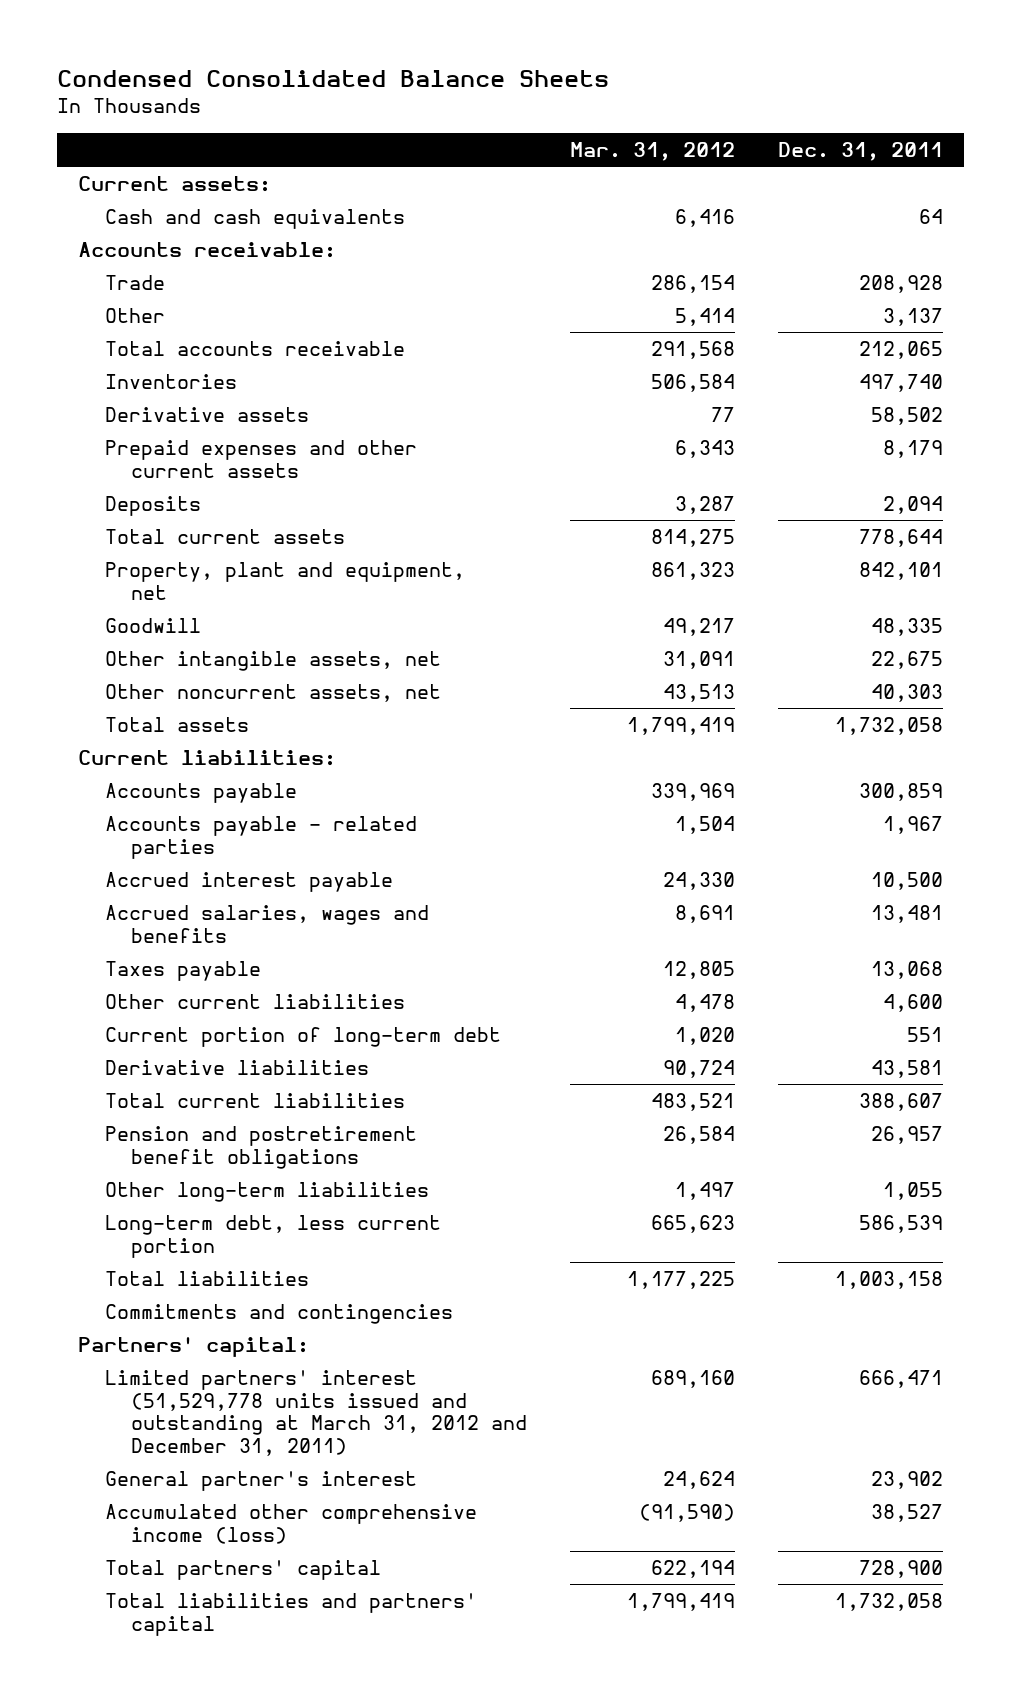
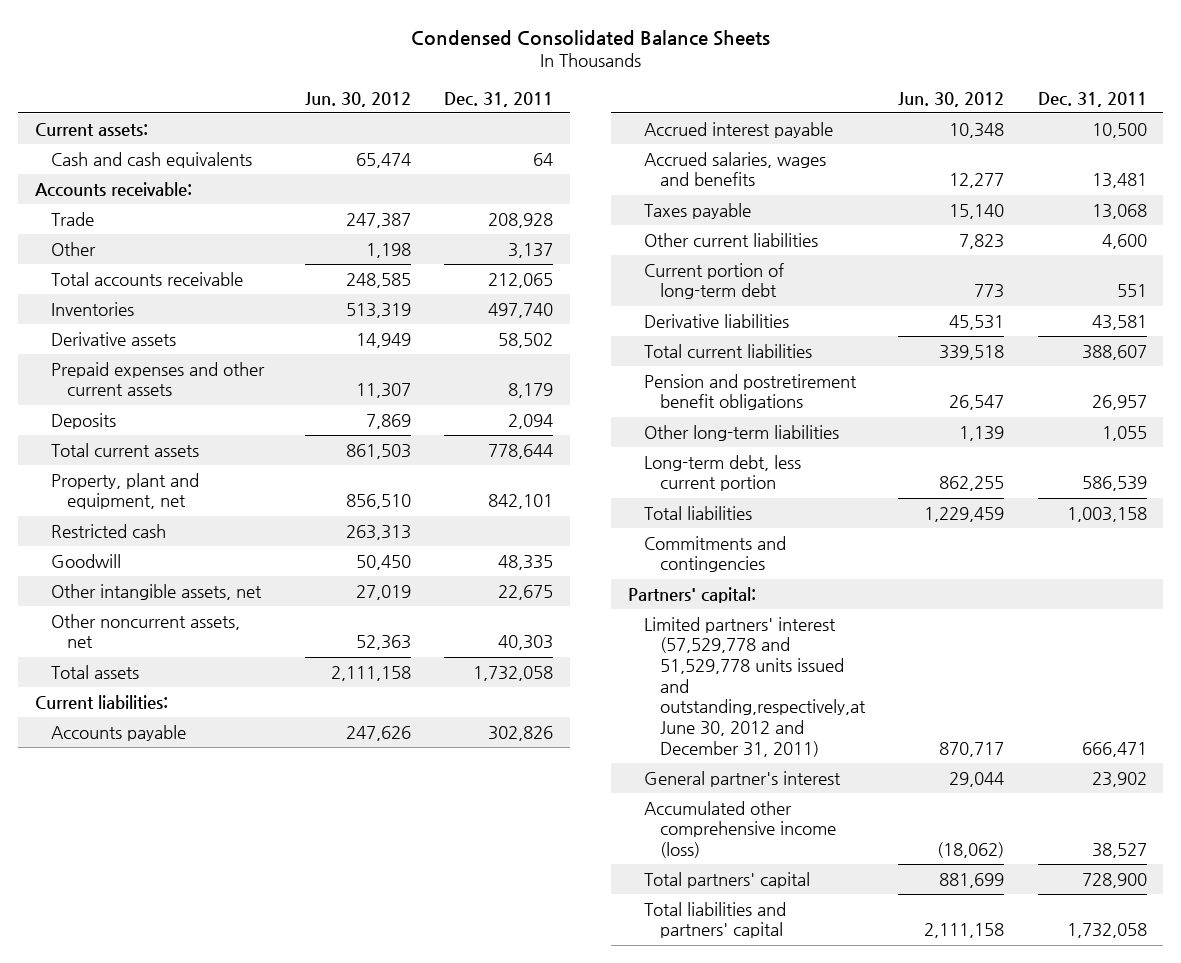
- | Mar. 31, 2012 | Dec. 31, 2011
+ | Jun. 30, 2012 | Dec. 31, 2011
+ Restricted cash | 263,313 |
- Accounts payable | 339,969 | 300,859
- Accounts payable - related parties | 1,504 | 1,967
+ Accounts payable | 247,626 | 302,826
- Limited partners' interest (51,529,778 units issued and outstanding at March 31, 2012 and December 31, 2011) | 689,160 | 666,471
+ Limited partners' interest (57,529,778 and 51,529,778 units issued and outstanding,respectively,at June 30, 2012 and December 31, 2011) | 870,717 | 666,471

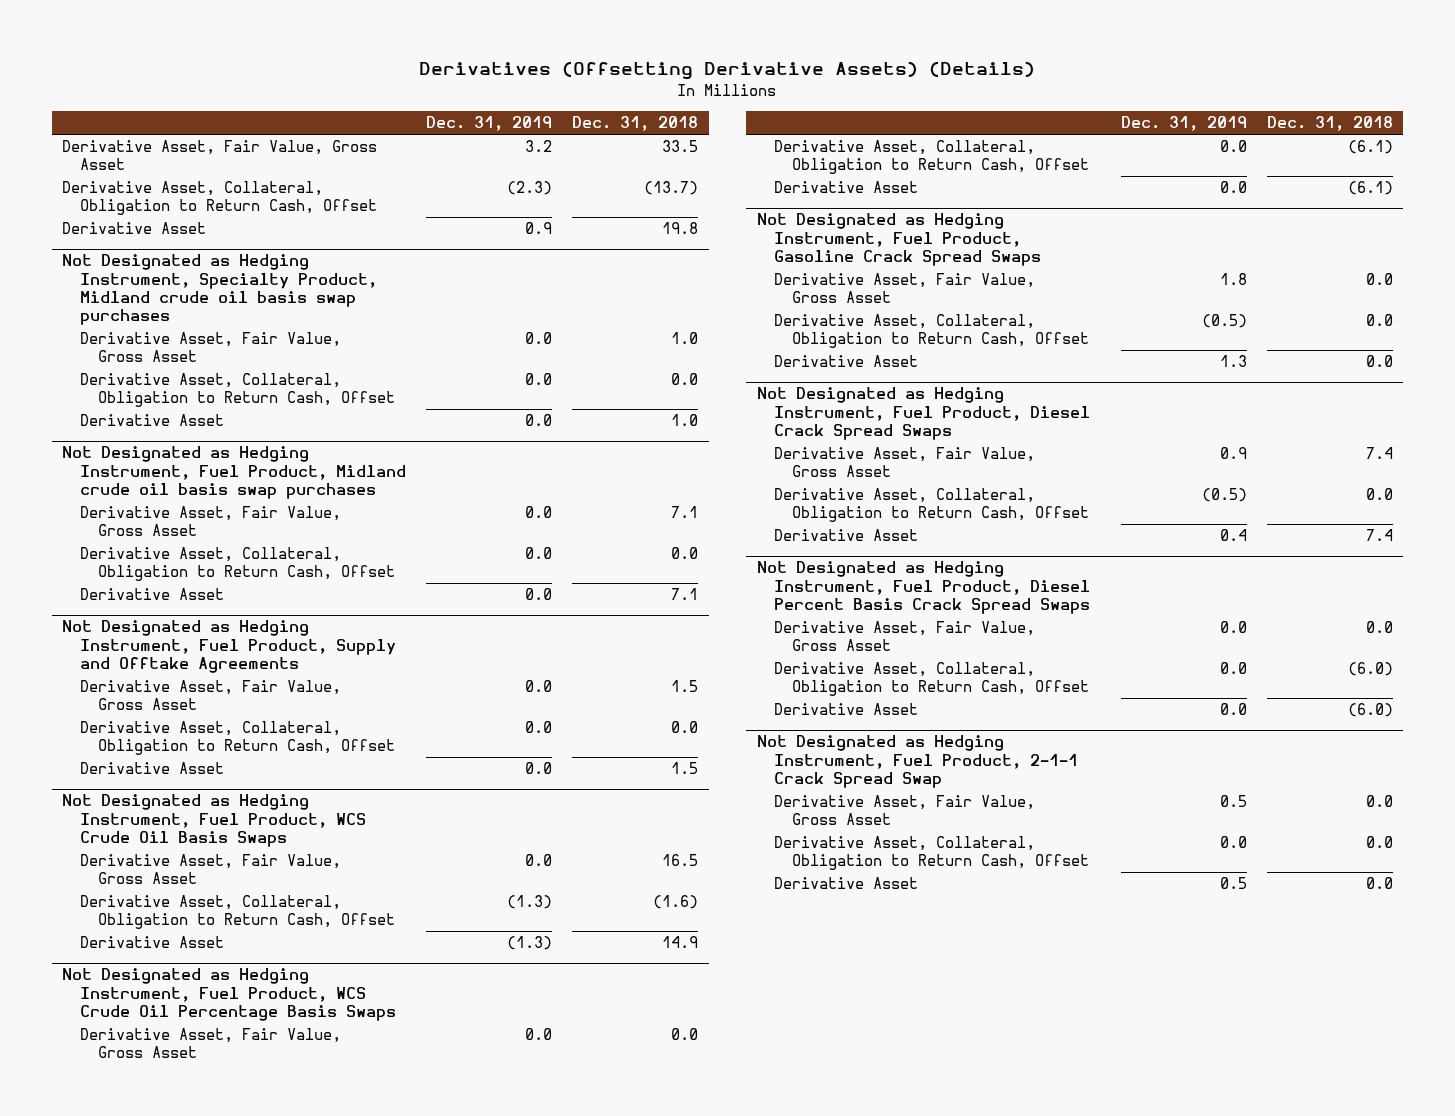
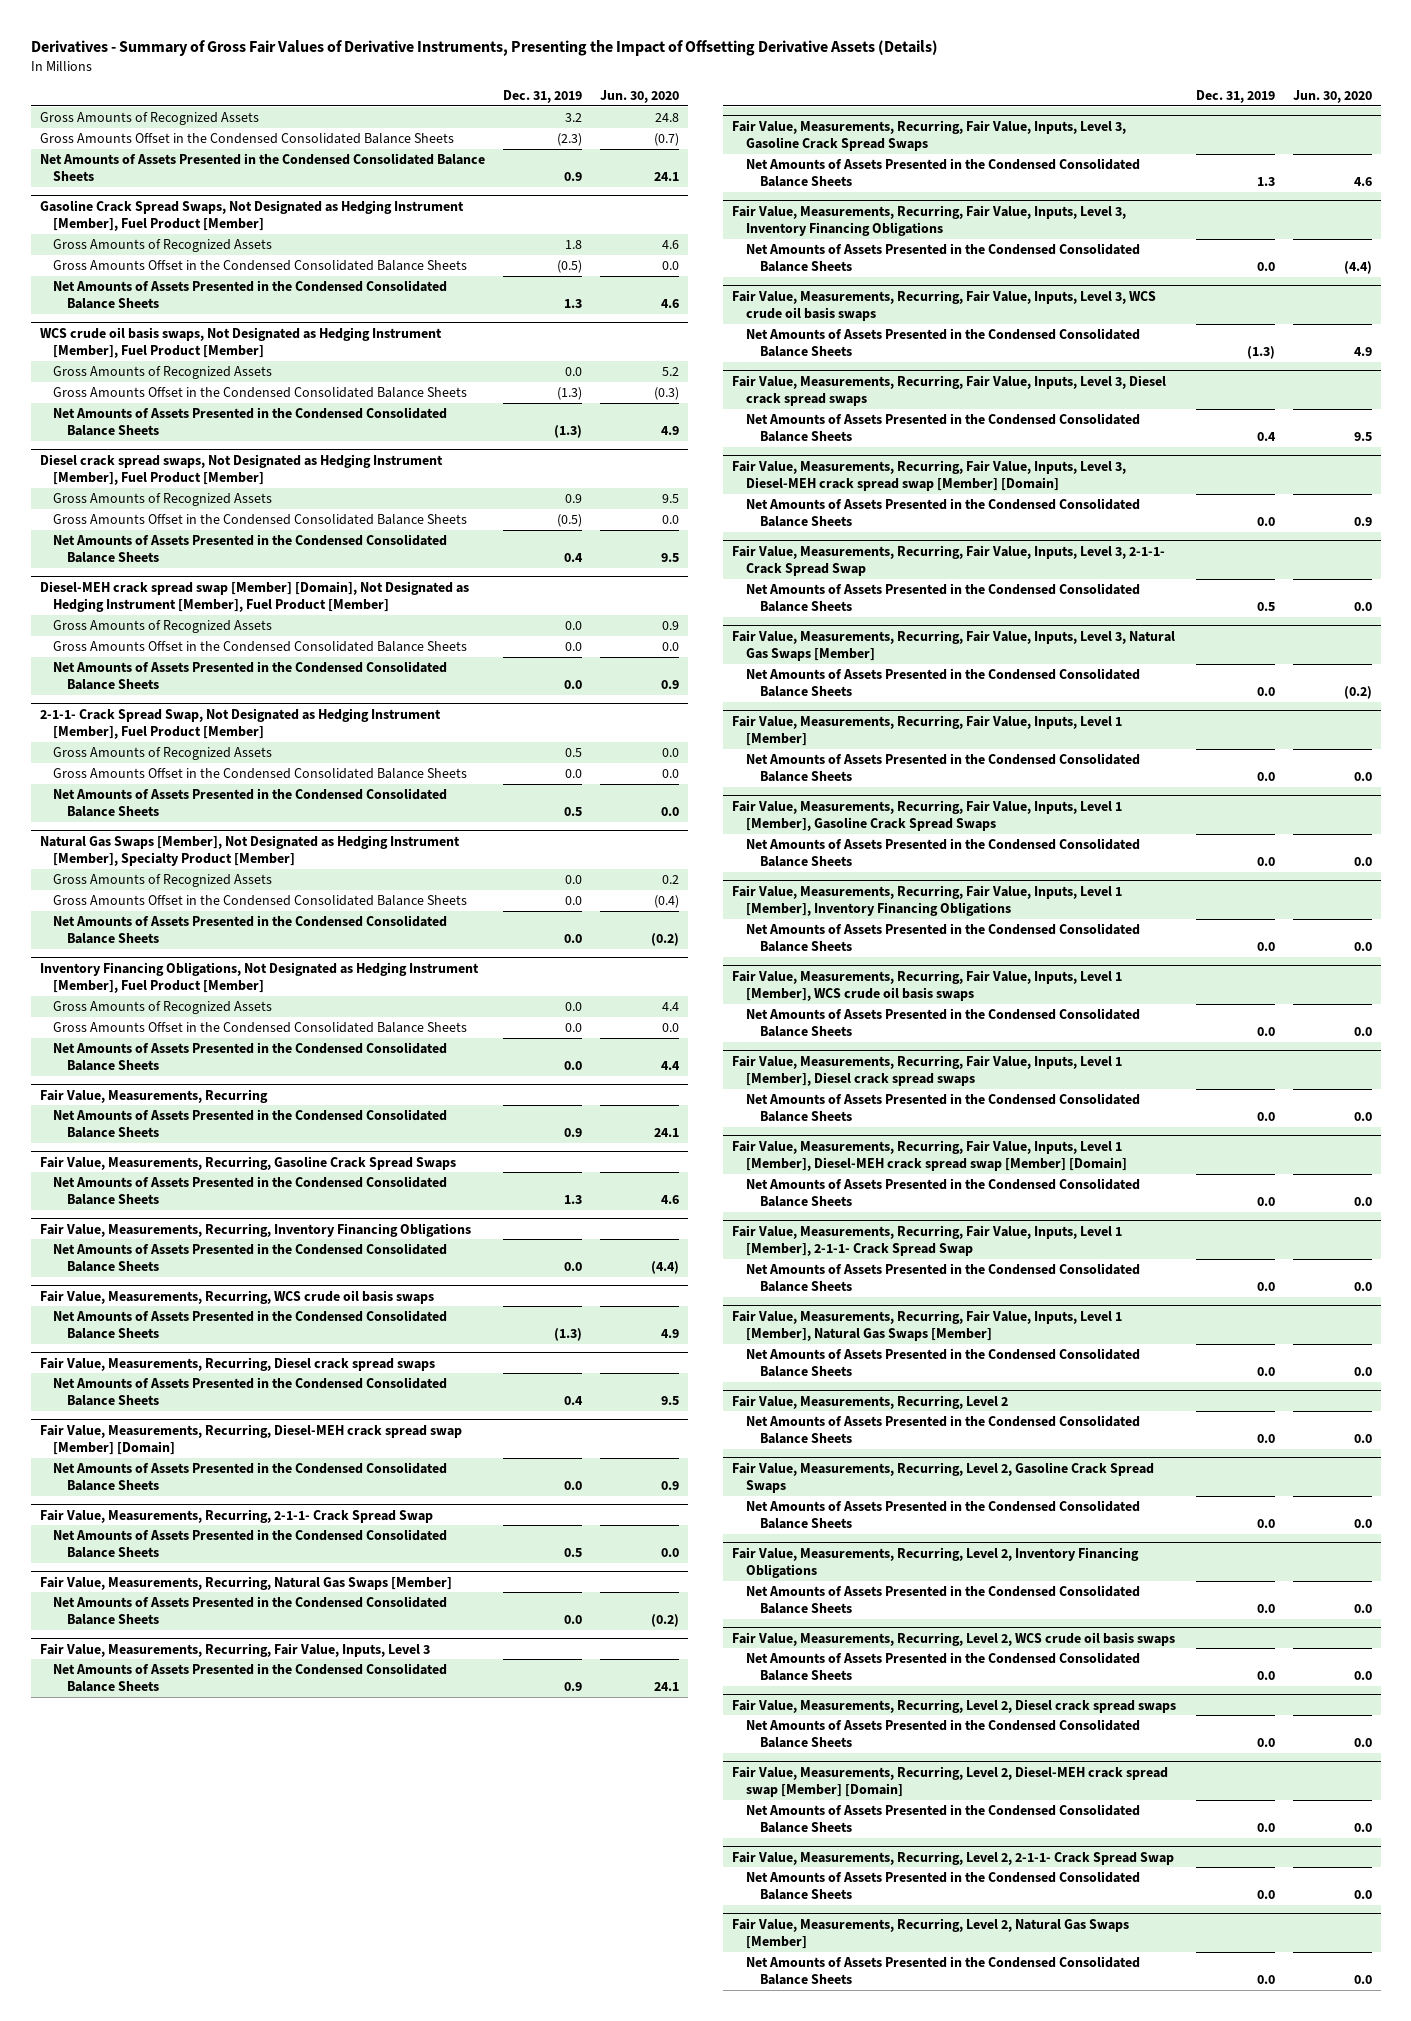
- Derivatives (Offsetting Derivative Assets) (Details)
+ Derivatives - Summary of Gross Fair Values of Derivative Instruments, Presenting the Impact of Offsetting Derivative Assets (Details)
- | Dec. 31, 2019 | Dec. 31, 2018
+ | Dec. 31, 2019 | Jun. 30, 2020
- Derivative Asset, Fair Value, Gross Asset | 3.2 | 33.5
- Derivative Asset, Collateral, Obligation to Return Cash, Offset | (2.3) | (13.7)
- Derivative Asset | 0.9 | 19.8
- Not Designated as Hedging Instrument, Specialty Product, Midland crude oil basis swap purchases
- Derivative Asset, Fair Value, Gross Asset | 0.0 | 1.0
- Derivative Asset, Collateral, Obligation to Return Cash, Offset | 0.0 | 0.0
- Derivative Asset | 0.0 | 1.0
- Not Designated as Hedging Instrument, Fuel Product, Midland crude oil basis swap purchases
- Derivative Asset, Fair Value, Gross Asset | 0.0 | 7.1
- Derivative Asset, Collateral, Obligation to Return Cash, Offset | 0.0 | 0.0
- Derivative Asset | 0.0 | 7.1
- Not Designated as Hedging Instrument, Fuel Product, Supply and Offtake Agreements
- Derivative Asset, Fair Value, Gross Asset | 0.0 | 1.5
- Derivative Asset, Collateral, Obligation to Return Cash, Offset | 0.0 | 0.0
- Derivative Asset | 0.0 | 1.5
- Not Designated as Hedging Instrument, Fuel Product, WCS Crude Oil Basis Swaps
- Derivative Asset, Fair Value, Gross Asset | 0.0 | 16.5
- Derivative Asset, Collateral, Obligation to Return Cash, Offset | (1.3) | (1.6)
- Derivative Asset | (1.3) | 14.9
- Not Designated as Hedging Instrument, Fuel Product, WCS Crude Oil Percentage Basis Swaps
- Derivative Asset, Fair Value, Gross Asset | 0.0 | 0.0
- Derivative Asset, Collateral, Obligation to Return Cash, Offset | 0.0 | (6.1)
- Derivative Asset | 0.0 | (6.1)
- Not Designated as Hedging Instrument, Fuel Product, Gasoline Crack Spread Swaps
- Derivative Asset, Fair Value, Gross Asset | 1.8 | 0.0
- Derivative Asset, Collateral, Obligation to Return Cash, Offset | (0.5) | 0.0
- Derivative Asset | 1.3 | 0.0
- Not Designated as Hedging Instrument, Fuel Product, Diesel Crack Spread Swaps
- Derivative Asset, Fair Value, Gross Asset | 0.9 | 7.4
- Derivative Asset, Collateral, Obligation to Return Cash, Offset | (0.5) | 0.0
- Derivative Asset | 0.4 | 7.4
- Not Designated as Hedging Instrument, Fuel Product, Diesel Percent Basis Crack Spread Swaps
- Derivative Asset, Fair Value, Gross Asset | 0.0 | 0.0
- Derivative Asset, Collateral, Obligation to Return Cash, Offset | 0.0 | (6.0)
- Derivative Asset | 0.0 | (6.0)
- Not Designated as Hedging Instrument, Fuel Product, 2-1-1 Crack Spread Swap
- Derivative Asset, Fair Value, Gross Asset | 0.5 | 0.0
- Derivative Asset, Collateral, Obligation to Return Cash, Offset | 0.0 | 0.0
- Derivative Asset | 0.5 | 0.0
+ Gross Amounts of Recognized Assets | 3.2 | 24.8
+ Gross Amounts Offset in the Condensed Consolidated Balance Sheets | (2.3) | (0.7)
+ Net Amounts of Assets Presented in the Condensed Consolidated Balance Sheets | 0.9 | 24.1
+ Gasoline Crack Spread Swaps, Not Designated as Hedging Instrument [Member], Fuel Product [Member]
+ Gross Amounts of Recognized Assets | 1.8 | 4.6
+ Gross Amounts Offset in the Condensed Consolidated Balance Sheets | (0.5) | 0.0
+ Net Amounts of Assets Presented in the Condensed Consolidated Balance Sheets | 1.3 | 4.6
+ WCS crude oil basis swaps, Not Designated as Hedging Instrument [Member], Fuel Product [Member]
+ Gross Amounts of Recognized Assets | 0.0 | 5.2
+ Gross Amounts Offset in the Condensed Consolidated Balance Sheets | (1.3) | (0.3)
+ Net Amounts of Assets Presented in the Condensed Consolidated Balance Sheets | (1.3) | 4.9
+ Diesel crack spread swaps, Not Designated as Hedging Instrument [Member], Fuel Product [Member]
+ Gross Amounts of Recognized Assets | 0.9 | 9.5
+ Gross Amounts Offset in the Condensed Consolidated Balance Sheets | (0.5) | 0.0
+ Net Amounts of Assets Presented in the Condensed Consolidated Balance Sheets | 0.4 | 9.5
+ Diesel-MEH crack spread swap [Member] [Domain], Not Designated as Hedging Instrument [Member], Fuel Product [Member]
+ Gross Amounts of Recognized Assets | 0.0 | 0.9
+ Gross Amounts Offset in the Condensed Consolidated Balance Sheets | 0.0 | 0.0
+ Net Amounts of Assets Presented in the Condensed Consolidated Balance Sheets | 0.0 | 0.9
+ 2-1-1- Crack Spread Swap, Not Designated as Hedging Instrument [Member], Fuel Product [Member]
+ Gross Amounts of Recognized Assets | 0.5 | 0.0
+ Gross Amounts Offset in the Condensed Consolidated Balance Sheets | 0.0 | 0.0
+ Net Amounts of Assets Presented in the Condensed Consolidated Balance Sheets | 0.5 | 0.0
+ Natural Gas Swaps [Member], Not Designated as Hedging Instrument [Member], Specialty Product [Member]
+ Gross Amounts of Recognized Assets | 0.0 | 0.2
+ Gross Amounts Offset in the Condensed Consolidated Balance Sheets | 0.0 | (0.4)
+ Net Amounts of Assets Presented in the Condensed Consolidated Balance Sheets | 0.0 | (0.2)
+ Inventory Financing Obligations, Not Designated as Hedging Instrument [Member], Fuel Product [Member]
+ Gross Amounts of Recognized Assets | 0.0 | 4.4
+ Gross Amounts Offset in the Condensed Consolidated Balance Sheets | 0.0 | 0.0
+ Net Amounts of Assets Presented in the Condensed Consolidated Balance Sheets | 0.0 | 4.4
+ Fair Value, Measurements, Recurring
+ Net Amounts of Assets Presented in the Condensed Consolidated Balance Sheets | 0.9 | 24.1
+ Fair Value, Measurements, Recurring, Gasoline Crack Spread Swaps
+ Net Amounts of Assets Presented in the Condensed Consolidated Balance Sheets | 1.3 | 4.6
+ Fair Value, Measurements, Recurring, Inventory Financing Obligations
+ Net Amounts of Assets Presented in the Condensed Consolidated Balance Sheets | 0.0 | (4.4)
+ Fair Value, Measurements, Recurring, WCS crude oil basis swaps
+ Net Amounts of Assets Presented in the Condensed Consolidated Balance Sheets | (1.3) | 4.9
+ Fair Value, Measurements, Recurring, Diesel crack spread swaps
+ Net Amounts of Assets Presented in the Condensed Consolidated Balance Sheets | 0.4 | 9.5
+ Fair Value, Measurements, Recurring, Diesel-MEH crack spread swap [Member] [Domain]
+ Net Amounts of Assets Presented in the Condensed Consolidated Balance Sheets | 0.0 | 0.9
+ Fair Value, Measurements, Recurring, 2-1-1- Crack Spread Swap
+ Net Amounts of Assets Presented in the Condensed Consolidated Balance Sheets | 0.5 | 0.0
+ Fair Value, Measurements, Recurring, Natural Gas Swaps [Member]
+ Net Amounts of Assets Presented in the Condensed Consolidated Balance Sheets | 0.0 | (0.2)
+ Fair Value, Measurements, Recurring, Fair Value, Inputs, Level 3
+ Net Amounts of Assets Presented in the Condensed Consolidated Balance Sheets | 0.9 | 24.1
+ Fair Value, Measurements, Recurring, Fair Value, Inputs, Level 3, Gasoline Crack Spread Swaps
+ Net Amounts of Assets Presented in the Condensed Consolidated Balance Sheets | 1.3 | 4.6
+ Fair Value, Measurements, Recurring, Fair Value, Inputs, Level 3, Inventory Financing Obligations
+ Net Amounts of Assets Presented in the Condensed Consolidated Balance Sheets | 0.0 | (4.4)
+ Fair Value, Measurements, Recurring, Fair Value, Inputs, Level 3, WCS crude oil basis swaps
+ Net Amounts of Assets Presented in the Condensed Consolidated Balance Sheets | (1.3) | 4.9
+ Fair Value, Measurements, Recurring, Fair Value, Inputs, Level 3, Diesel crack spread swaps
+ Net Amounts of Assets Presented in the Condensed Consolidated Balance Sheets | 0.4 | 9.5
+ Fair Value, Measurements, Recurring, Fair Value, Inputs, Level 3, Diesel-MEH crack spread swap [Member] [Domain]
+ Net Amounts of Assets Presented in the Condensed Consolidated Balance Sheets | 0.0 | 0.9
+ Fair Value, Measurements, Recurring, Fair Value, Inputs, Level 3, 2-1-1- Crack Spread Swap
+ Net Amounts of Assets Presented in the Condensed Consolidated Balance Sheets | 0.5 | 0.0
+ Fair Value, Measurements, Recurring, Fair Value, Inputs, Level 3, Natural Gas Swaps [Member]
+ Net Amounts of Assets Presented in the Condensed Consolidated Balance Sheets | 0.0 | (0.2)
+ Fair Value, Measurements, Recurring, Fair Value, Inputs, Level 1 [Member]
+ Net Amounts of Assets Presented in the Condensed Consolidated Balance Sheets | 0.0 | 0.0
+ Fair Value, Measurements, Recurring, Fair Value, Inputs, Level 1 [Member], Gasoline Crack Spread Swaps
+ Net Amounts of Assets Presented in the Condensed Consolidated Balance Sheets | 0.0 | 0.0
+ Fair Value, Measurements, Recurring, Fair Value, Inputs, Level 1 [Member], Inventory Financing Obligations
+ Net Amounts of Assets Presented in the Condensed Consolidated Balance Sheets | 0.0 | 0.0
+ Fair Value, Measurements, Recurring, Fair Value, Inputs, Level 1 [Member], WCS crude oil basis swaps
+ Net Amounts of Assets Presented in the Condensed Consolidated Balance Sheets | 0.0 | 0.0
+ Fair Value, Measurements, Recurring, Fair Value, Inputs, Level 1 [Member], Diesel crack spread swaps
+ Net Amounts of Assets Presented in the Condensed Consolidated Balance Sheets | 0.0 | 0.0
+ Fair Value, Measurements, Recurring, Fair Value, Inputs, Level 1 [Member], Diesel-MEH crack spread swap [Member] [Domain]
+ Net Amounts of Assets Presented in the Condensed Consolidated Balance Sheets | 0.0 | 0.0
+ Fair Value, Measurements, Recurring, Fair Value, Inputs, Level 1 [Member], 2-1-1- Crack Spread Swap
+ Net Amounts of Assets Presented in the Condensed Consolidated Balance Sheets | 0.0 | 0.0
+ Fair Value, Measurements, Recurring, Fair Value, Inputs, Level 1 [Member], Natural Gas Swaps [Member]
+ Net Amounts of Assets Presented in the Condensed Consolidated Balance Sheets | 0.0 | 0.0
+ Fair Value, Measurements, Recurring, Level 2
+ Net Amounts of Assets Presented in the Condensed Consolidated Balance Sheets | 0.0 | 0.0
+ Fair Value, Measurements, Recurring, Level 2, Gasoline Crack Spread Swaps
+ Net Amounts of Assets Presented in the Condensed Consolidated Balance Sheets | 0.0 | 0.0
+ Fair Value, Measurements, Recurring, Level 2, Inventory Financing Obligations
+ Net Amounts of Assets Presented in the Condensed Consolidated Balance Sheets | 0.0 | 0.0
+ Fair Value, Measurements, Recurring, Level 2, WCS crude oil basis swaps
+ Net Amounts of Assets Presented in the Condensed Consolidated Balance Sheets | 0.0 | 0.0
+ Fair Value, Measurements, Recurring, Level 2, Diesel crack spread swaps
+ Net Amounts of Assets Presented in the Condensed Consolidated Balance Sheets | 0.0 | 0.0
+ Fair Value, Measurements, Recurring, Level 2, Diesel-MEH crack spread swap [Member] [Domain]
+ Net Amounts of Assets Presented in the Condensed Consolidated Balance Sheets | 0.0 | 0.0
+ Fair Value, Measurements, Recurring, Level 2, 2-1-1- Crack Spread Swap
+ Net Amounts of Assets Presented in the Condensed Consolidated Balance Sheets | 0.0 | 0.0
+ Fair Value, Measurements, Recurring, Level 2, Natural Gas Swaps [Member]
+ Net Amounts of Assets Presented in the Condensed Consolidated Balance Sheets | 0.0 | 0.0

